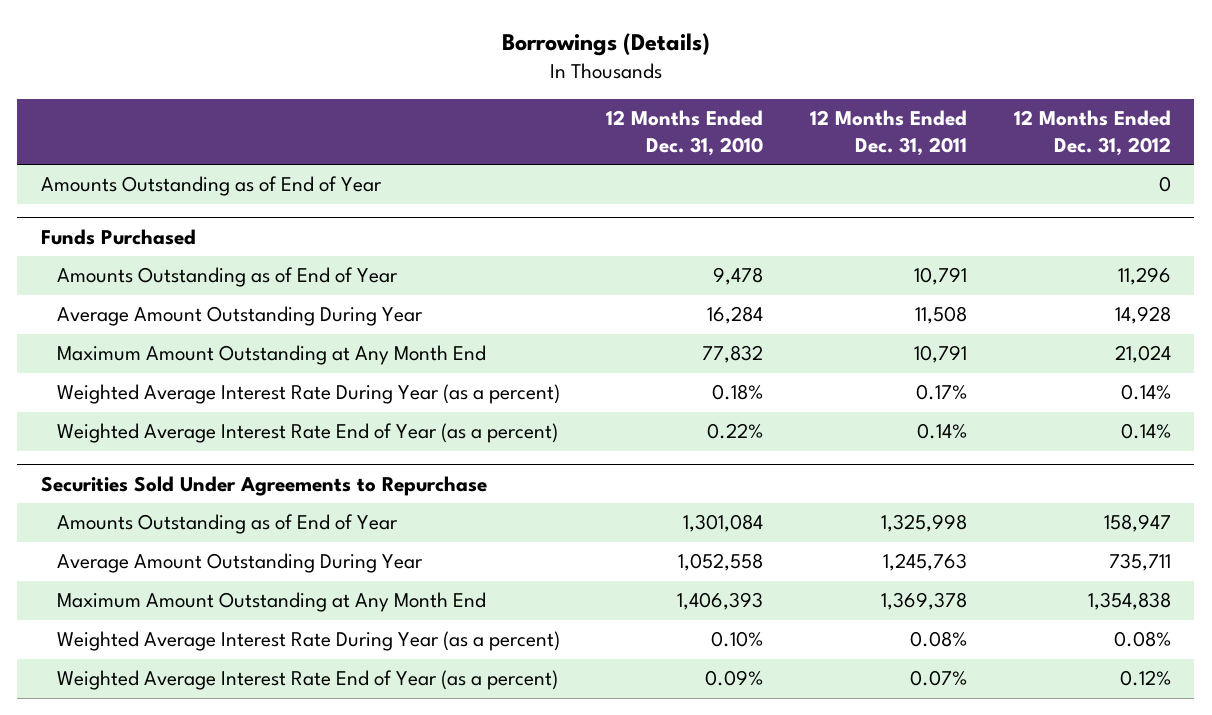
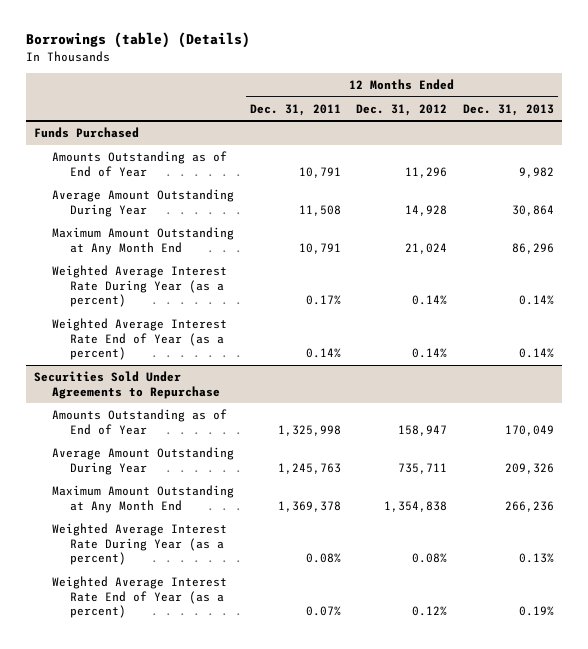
- Borrowings (Details)
+ Borrowings (table) (Details)
- | 12 Months Ended Dec. 31, 2010 | 12 Months Ended Dec. 31, 2011 | 12 Months Ended Dec. 31, 2012
+ | 12 Months Ended Dec. 31, 2011 | 12 Months Ended Dec. 31, 2012 | 12 Months Ended Dec. 31, 2013
- Amounts Outstanding as of End of Year | | | 0

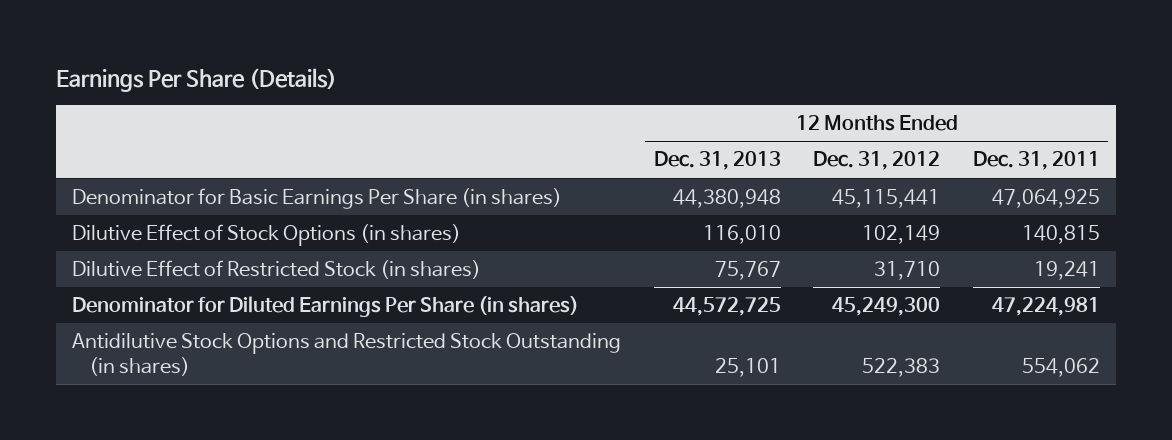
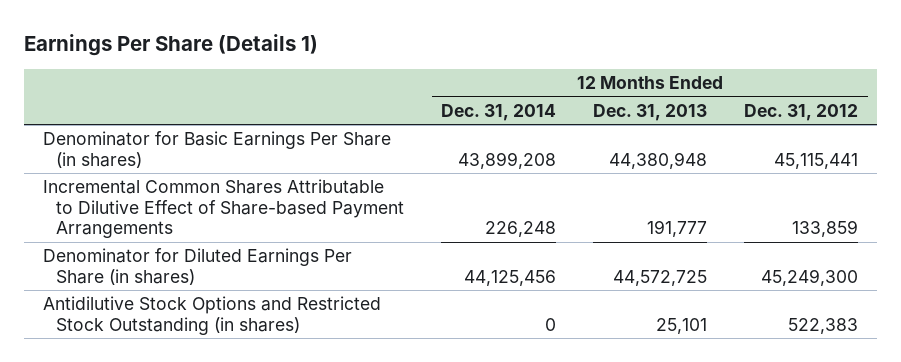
- Earnings Per Share (Details)
+ Earnings Per Share (Details 1)
- | 12 Months Ended Dec. 31, 2013 | 12 Months Ended Dec. 31, 2012 | 12 Months Ended Dec. 31, 2011
+ | 12 Months Ended Dec. 31, 2014 | 12 Months Ended Dec. 31, 2013 | 12 Months Ended Dec. 31, 2012
- Dilutive Effect of Stock Options (in shares) | 116,010 | 102,149 | 140,815
- Dilutive Effect of Restricted Stock (in shares) | 75,767 | 31,710 | 19,241
+ Incremental Common Shares Attributable to Dilutive Effect of Share-based Payment Arrangements | 226,248 | 191,777 | 133,859

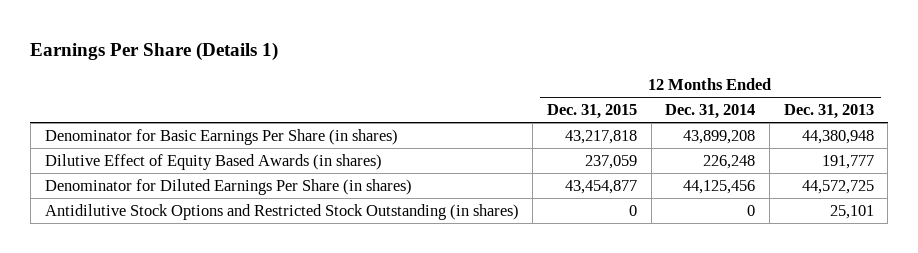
- | 12 Months Ended Dec. 31, 2014 | 12 Months Ended Dec. 31, 2013 | 12 Months Ended Dec. 31, 2012
+ | 12 Months Ended Dec. 31, 2015 | 12 Months Ended Dec. 31, 2014 | 12 Months Ended Dec. 31, 2013
- Incremental Common Shares Attributable to Dilutive Effect of Share-based Payment Arrangements | 226,248 | 191,777 | 133,859
+ Dilutive Effect of Equity Based Awards (in shares) | 237,059 | 226,248 | 191,777

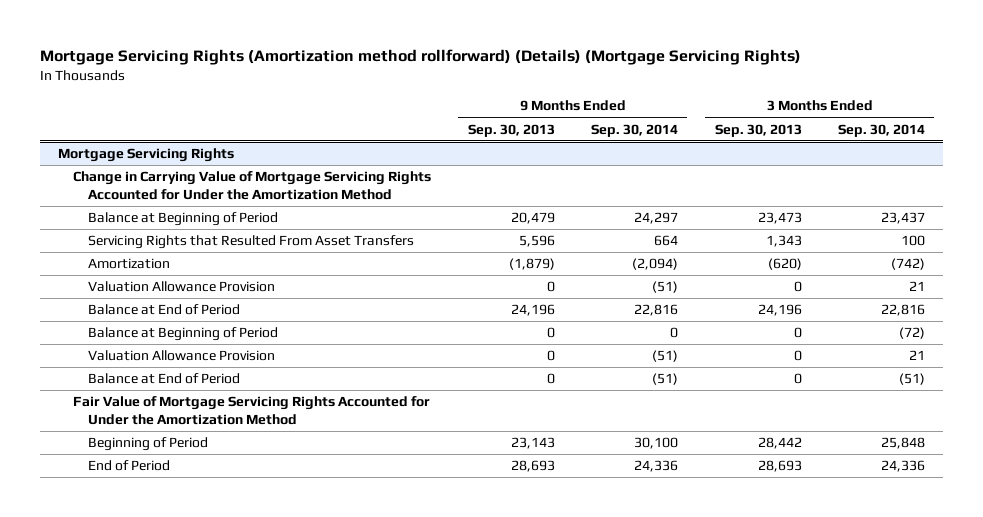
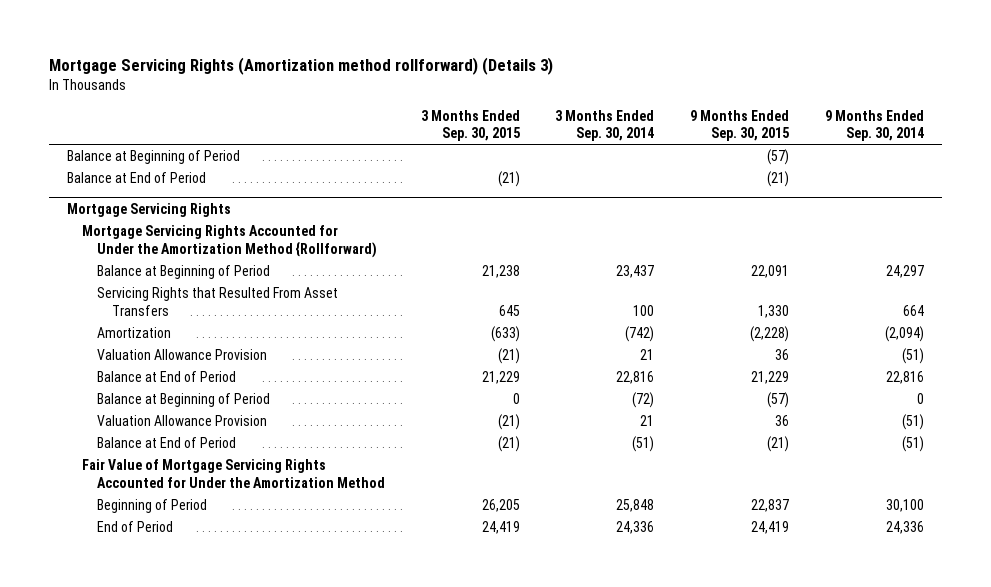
- Mortgage Servicing Rights (Amortization method rollforward) (Details) (Mortgage Servicing Rights)
+ Mortgage Servicing Rights (Amortization method rollforward) (Details 3)
- | 9 Months Ended Sep. 30, 2013 | 9 Months Ended Sep. 30, 2014 | 3 Months Ended Sep. 30, 2013 | 3 Months Ended Sep. 30, 2014
+ | 3 Months Ended Sep. 30, 2015 | 3 Months Ended Sep. 30, 2014 | 9 Months Ended Sep. 30, 2015 | 9 Months Ended Sep. 30, 2014
+ Balance at Beginning of Period | | | (57) |
+ Balance at End of Period | (21) | | (21) |
@ Mortgage Servicing Rights
- Change in Carrying Value of Mortgage Servicing Rights Accounted for Under the Amortization Method
+ Mortgage Servicing Rights Accounted for Under the Amortization Method {Rollforward)

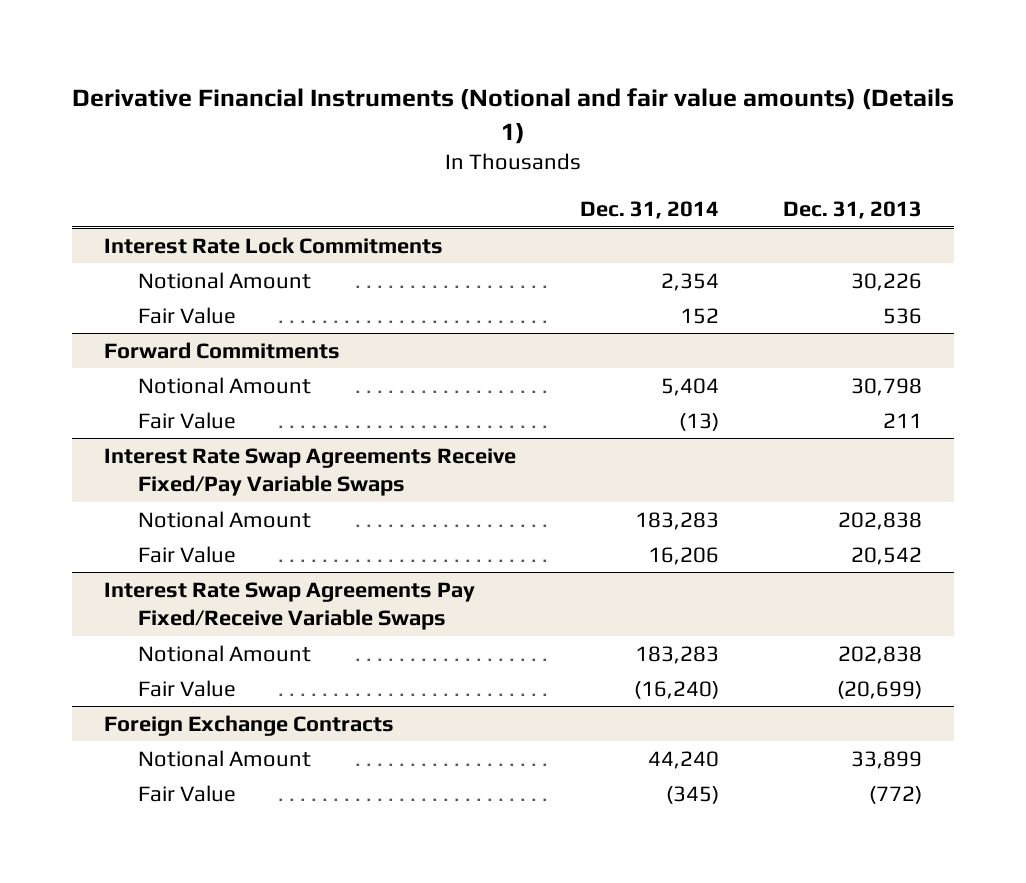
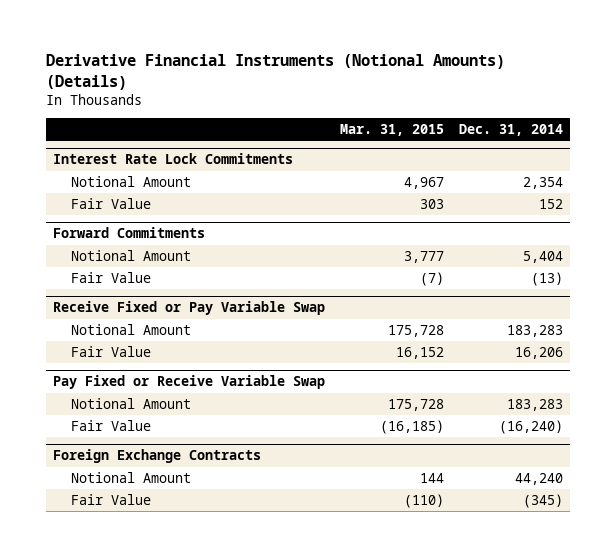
- Derivative Financial Instruments (Notional and fair value amounts) (Details 1)
+ Derivative Financial Instruments (Notional Amounts) (Details)
- | Dec. 31, 2014 | Dec. 31, 2013
+ | Mar. 31, 2015 | Dec. 31, 2014
- Interest Rate Swap Agreements Receive Fixed/Pay Variable Swaps
+ Receive Fixed or Pay Variable Swap
- Interest Rate Swap Agreements Pay Fixed/Receive Variable Swaps
+ Pay Fixed or Receive Variable Swap

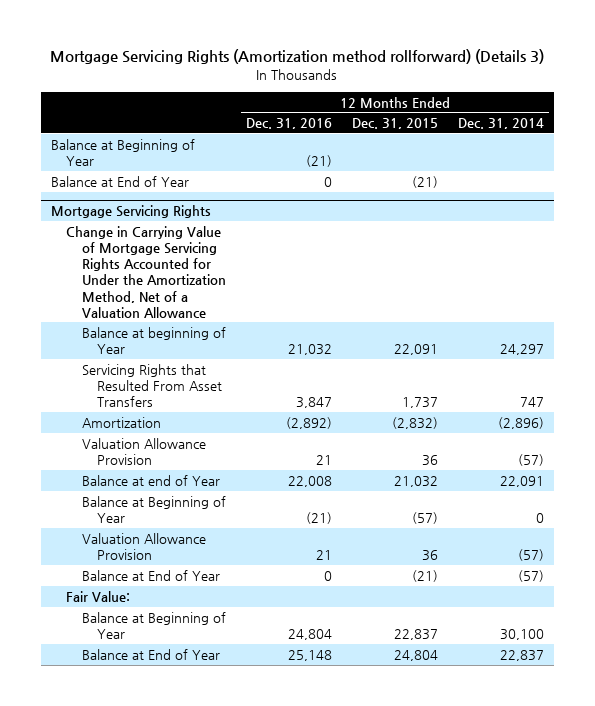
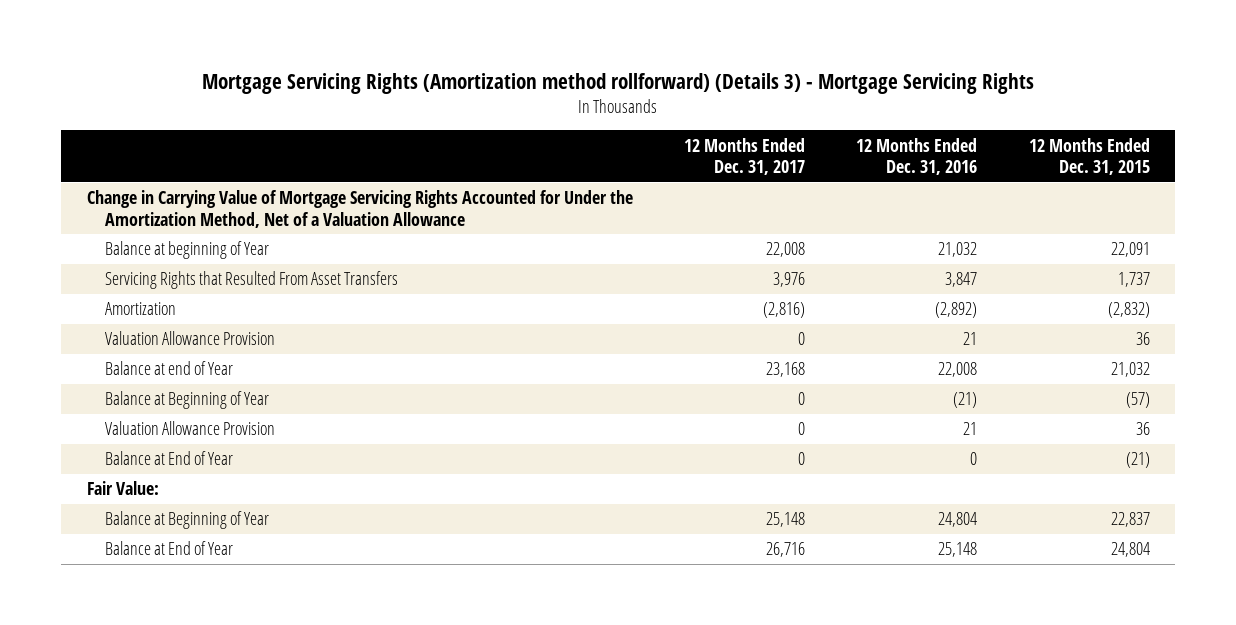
- Mortgage Servicing Rights (Amortization method rollforward) (Details 3)
+ Mortgage Servicing Rights (Amortization method rollforward) (Details 3) - Mortgage Servicing Rights
- | 12 Months Ended Dec. 31, 2016 | 12 Months Ended Dec. 31, 2015 | 12 Months Ended Dec. 31, 2014
+ | 12 Months Ended Dec. 31, 2017 | 12 Months Ended Dec. 31, 2016 | 12 Months Ended Dec. 31, 2015
- Balance at Beginning of Year | (21) | |
- Balance at End of Year | 0 | (21) |
- Mortgage Servicing Rights

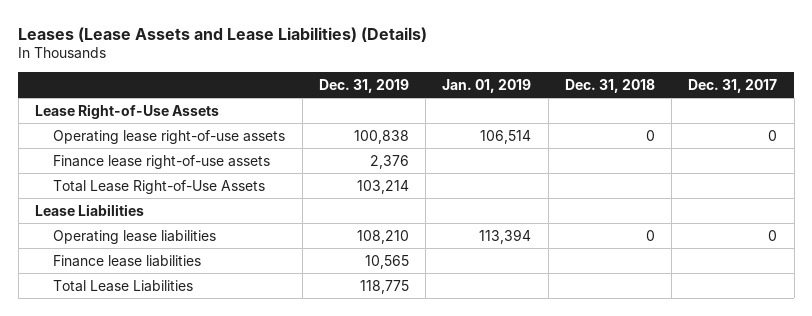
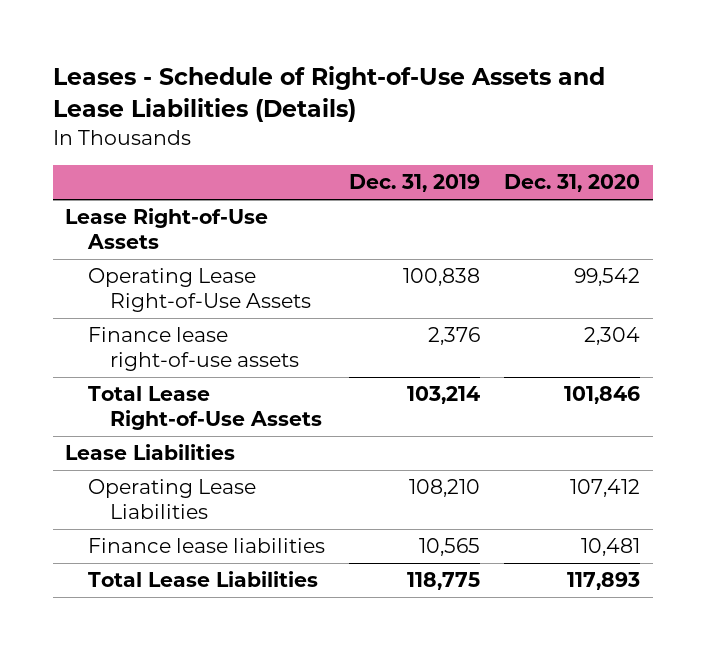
- Leases (Lease Assets and Lease Liabilities) (Details)
+ Leases - Schedule of Right-of-Use Assets and Lease Liabilities (Details)
- | Dec. 31, 2019 | Jan. 01, 2019 | Dec. 31, 2018 | Dec. 31, 2017
+ | Dec. 31, 2019 | Dec. 31, 2020
- Operating lease right-of-use assets | 100,838 | 106,514 | 0 | 0
+ Operating Lease Right-of-Use Assets | 100,838 | 99,542
- Operating lease liabilities | 108,210 | 113,394 | 0 | 0
+ Operating Lease Liabilities | 108,210 | 107,412

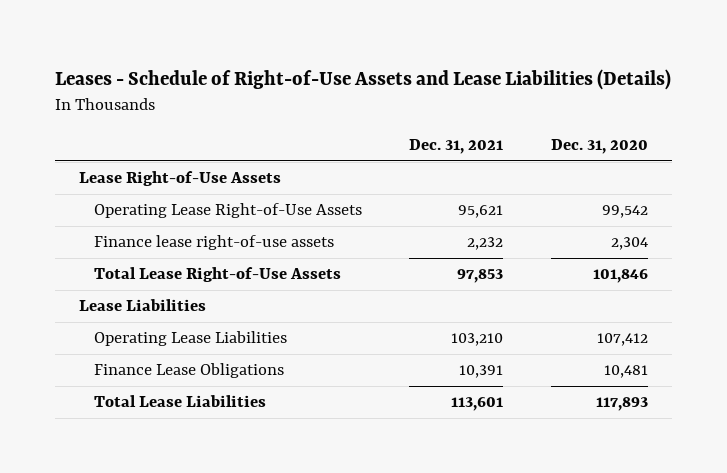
- | Dec. 31, 2019 | Dec. 31, 2020
+ | Dec. 31, 2021 | Dec. 31, 2020
- Finance lease liabilities | 10,565 | 10,481
+ Finance Lease Obligations | 10,391 | 10,481

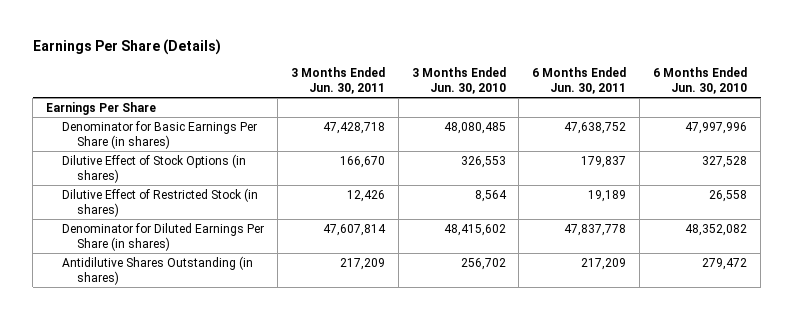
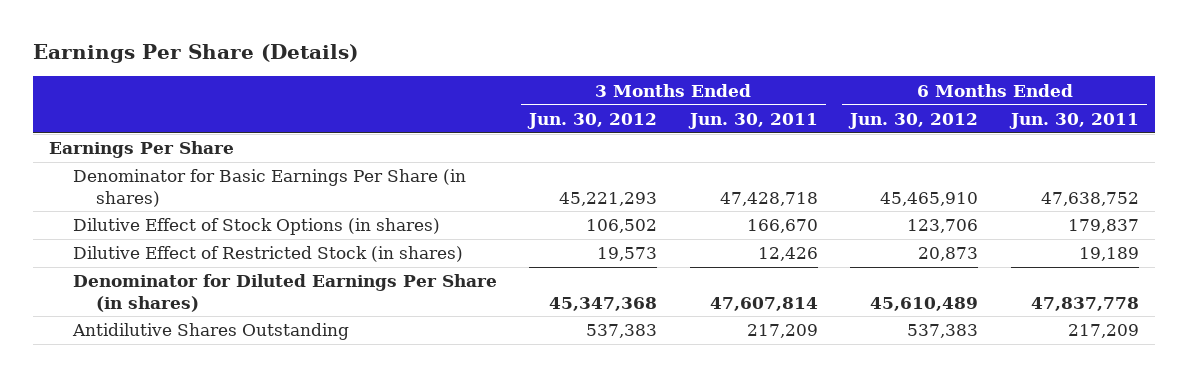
- | 3 Months Ended Jun. 30, 2011 | 3 Months Ended Jun. 30, 2010 | 6 Months Ended Jun. 30, 2011 | 6 Months Ended Jun. 30, 2010
+ | 3 Months Ended Jun. 30, 2012 | 3 Months Ended Jun. 30, 2011 | 6 Months Ended Jun. 30, 2012 | 6 Months Ended Jun. 30, 2011
- Antidilutive Shares Outstanding (in shares) | 217,209 | 256,702 | 217,209 | 279,472
+ Antidilutive Shares Outstanding | 537,383 | 217,209 | 537,383 | 217,209

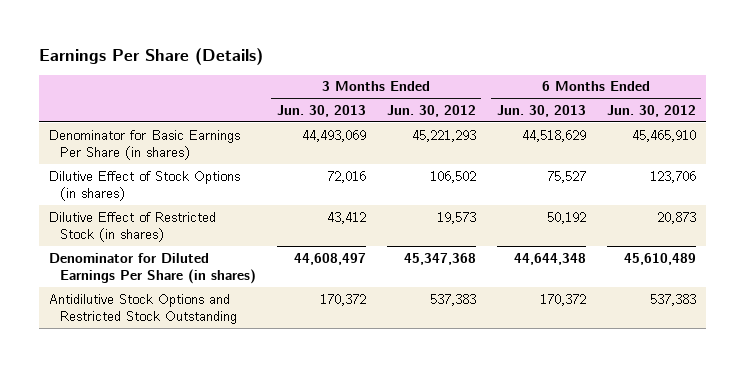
- | 3 Months Ended Jun. 30, 2012 | 3 Months Ended Jun. 30, 2011 | 6 Months Ended Jun. 30, 2012 | 6 Months Ended Jun. 30, 2011
+ | 3 Months Ended Jun. 30, 2013 | 3 Months Ended Jun. 30, 2012 | 6 Months Ended Jun. 30, 2013 | 6 Months Ended Jun. 30, 2012
- Earnings Per Share
- Antidilutive Shares Outstanding | 537,383 | 217,209 | 537,383 | 217,209
+ Antidilutive Stock Options and Restricted Stock Outstanding | 170,372 | 537,383 | 170,372 | 537,383

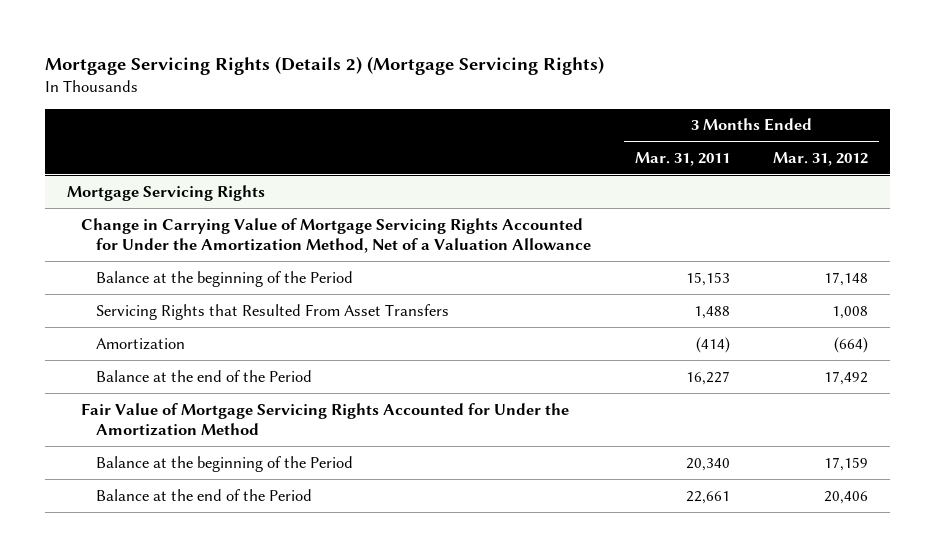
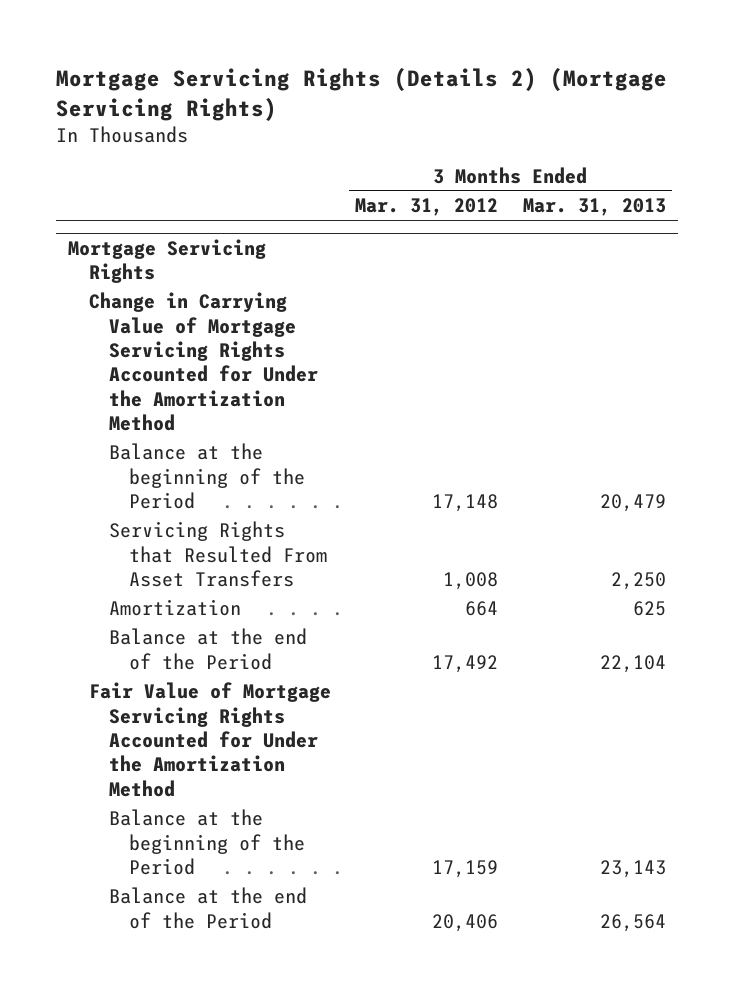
- | 3 Months Ended Mar. 31, 2011 | 3 Months Ended Mar. 31, 2012
+ | 3 Months Ended Mar. 31, 2012 | 3 Months Ended Mar. 31, 2013
@ Mortgage Servicing Rights
- Change in Carrying Value of Mortgage Servicing Rights Accounted for Under the Amortization Method, Net of a Valuation Allowance
+ Change in Carrying Value of Mortgage Servicing Rights Accounted for Under the Amortization Method
- Amortization | (414) | (664)
+ Amortization | 664 | 625

